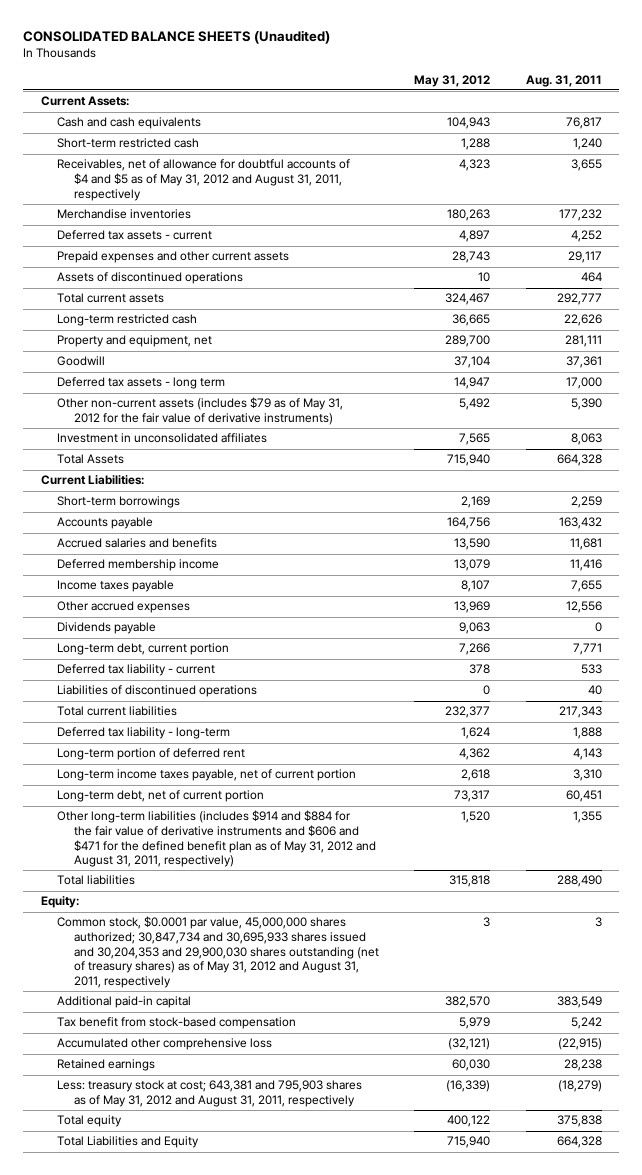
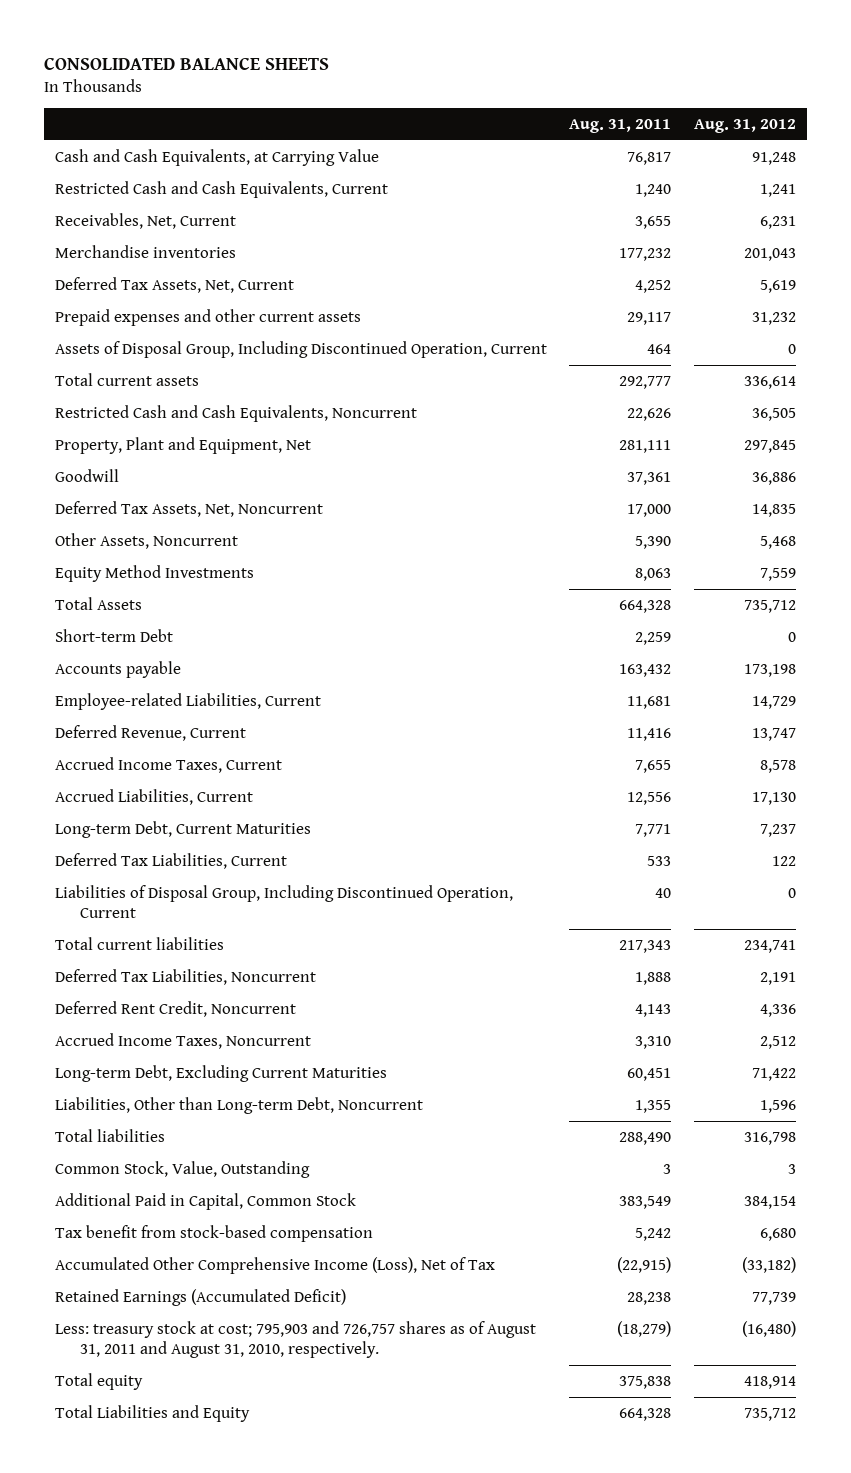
- CONSOLIDATED BALANCE SHEETS (Unaudited)
+ CONSOLIDATED BALANCE SHEETS
- | May 31, 2012 | Aug. 31, 2011
+ | Aug. 31, 2011 | Aug. 31, 2012
- Current Assets:
- Cash and cash equivalents | 104,943 | 76,817
- Short-term restricted cash | 1,288 | 1,240
- Receivables, net of allowance for doubtful accounts of $4 and $5 as of May 31, 2012 and August 31, 2011, respectively | 4,323 | 3,655
+ Cash and Cash Equivalents, at Carrying Value | 76,817 | 91,248
+ Restricted Cash and Cash Equivalents, Current | 1,240 | 1,241
+ Receivables, Net, Current | 3,655 | 6,231
- Deferred tax assets - current | 4,897 | 4,252
+ Deferred Tax Assets, Net, Current | 4,252 | 5,619
- Assets of discontinued operations | 10 | 464
+ Assets of Disposal Group, Including Discontinued Operation, Current | 464 | 0
- Long-term restricted cash | 36,665 | 22,626
- Property and equipment, net | 289,700 | 281,111
+ Restricted Cash and Cash Equivalents, Noncurrent | 22,626 | 36,505
+ Property, Plant and Equipment, Net | 281,111 | 297,845
- Deferred tax assets - long term | 14,947 | 17,000
- Other non-current assets (includes $79 as of May 31, 2012 for the fair value of derivative instruments) | 5,492 | 5,390
- Investment in unconsolidated affiliates | 7,565 | 8,063
+ Deferred Tax Assets, Net, Noncurrent | 17,000 | 14,835
+ Other Assets, Noncurrent | 5,390 | 5,468
+ Equity Method Investments | 8,063 | 7,559
- Current Liabilities:
- Short-term borrowings | 2,169 | 2,259
+ Short-term Debt | 2,259 | 0
- Accrued salaries and benefits | 13,590 | 11,681
- Deferred membership income | 13,079 | 11,416
- Income taxes payable | 8,107 | 7,655
- Other accrued expenses | 13,969 | 12,556
- Dividends payable | 9,063 | 0
- Long-term debt, current portion | 7,266 | 7,771
- Deferred tax liability - current | 378 | 533
- Liabilities of discontinued operations | 0 | 40
+ Employee-related Liabilities, Current | 11,681 | 14,729
+ Deferred Revenue, Current | 11,416 | 13,747
+ Accrued Income Taxes, Current | 7,655 | 8,578
+ Accrued Liabilities, Current | 12,556 | 17,130
+ Long-term Debt, Current Maturities | 7,771 | 7,237
+ Deferred Tax Liabilities, Current | 533 | 122
+ Liabilities of Disposal Group, Including Discontinued Operation, Current | 40 | 0
- Deferred tax liability - long-term | 1,624 | 1,888
- Long-term portion of deferred rent | 4,362 | 4,143
- Long-term income taxes payable, net of current portion | 2,618 | 3,310
- Long-term debt, net of current portion | 73,317 | 60,451
- Other long-term liabilities (includes $914 and $884 for the fair value of derivative instruments and $606 and $471 for the defined benefit plan as of May 31, 2012 and August 31, 2011, respectively) | 1,520 | 1,355
+ Deferred Tax Liabilities, Noncurrent | 1,888 | 2,191
+ Deferred Rent Credit, Noncurrent | 4,143 | 4,336
+ Accrued Income Taxes, Noncurrent | 3,310 | 2,512
+ Long-term Debt, Excluding Current Maturities | 60,451 | 71,422
+ Liabilities, Other than Long-term Debt, Noncurrent | 1,355 | 1,596
- Equity:
- Common stock, $0.0001 par value, 45,000,000 shares authorized; 30,847,734 and 30,695,933 shares issued and 30,204,353 and 29,900,030 shares outstanding (net of treasury shares) as of May 31, 2012 and August 31, 2011, respectively | 3 | 3
- Additional paid-in capital | 382,570 | 383,549
+ Common Stock, Value, Outstanding | 3 | 3
+ Additional Paid in Capital, Common Stock | 383,549 | 384,154
- Accumulated other comprehensive loss | (32,121) | (22,915)
- Retained earnings | 60,030 | 28,238
- Less: treasury stock at cost; 643,381 and 795,903 shares as of May 31, 2012 and August 31, 2011, respectively | (16,339) | (18,279)
+ Accumulated Other Comprehensive Income (Loss), Net of Tax | (22,915) | (33,182)
+ Retained Earnings (Accumulated Deficit) | 28,238 | 77,739
+ Less: treasury stock at cost; 795,903 and 726,757 shares as of August 31, 2011 and August 31, 2010, respectively. | (18,279) | (16,480)

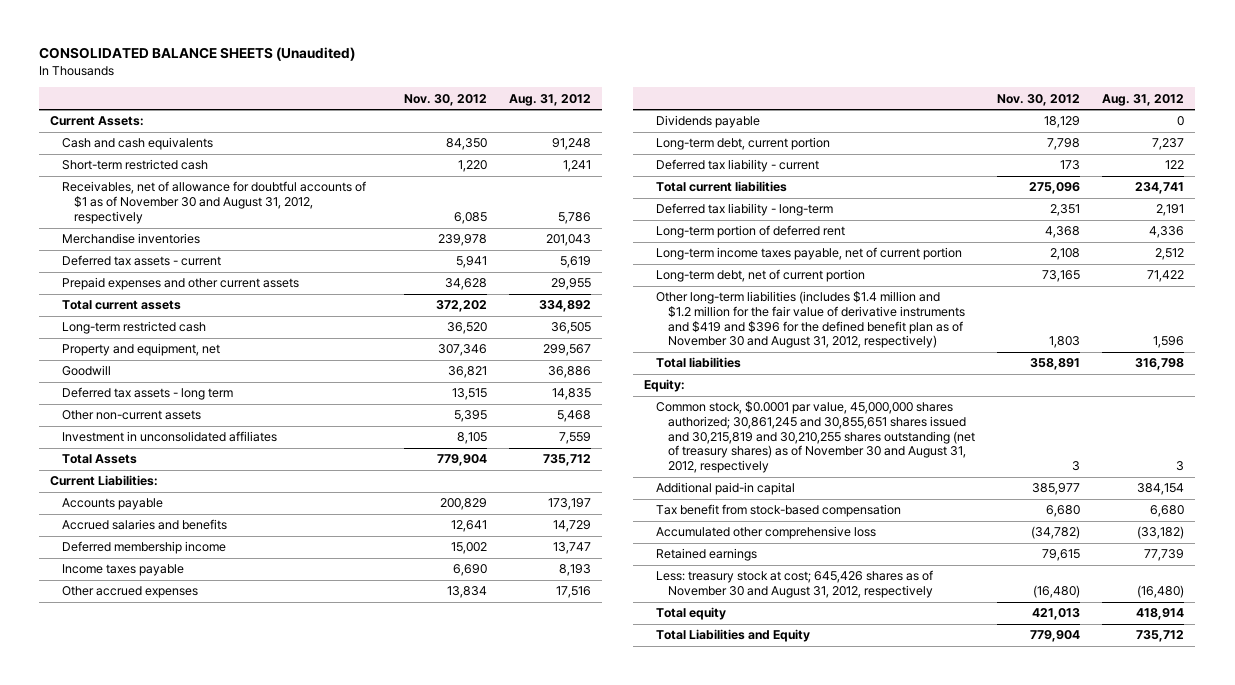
- CONSOLIDATED BALANCE SHEETS
+ CONSOLIDATED BALANCE SHEETS (Unaudited)
- | Aug. 31, 2011 | Aug. 31, 2012
+ | Nov. 30, 2012 | Aug. 31, 2012
- Cash and Cash Equivalents, at Carrying Value | 76,817 | 91,248
- Restricted Cash and Cash Equivalents, Current | 1,240 | 1,241
- Receivables, Net, Current | 3,655 | 6,231
+ Current Assets:
+ Cash and cash equivalents | 84,350 | 91,248
+ Short-term restricted cash | 1,220 | 1,241
+ Receivables, net of allowance for doubtful accounts of $1 as of November 30 and August 31, 2012, respectively | 6,085 | 5,786
- Deferred Tax Assets, Net, Current | 4,252 | 5,619
- Prepaid expenses and other current assets | 29,117 | 31,232
- Assets of Disposal Group, Including Discontinued Operation, Current | 464 | 0
- Total current assets | 292,777 | 336,614
- Restricted Cash and Cash Equivalents, Noncurrent | 22,626 | 36,505
- Property, Plant and Equipment, Net | 281,111 | 297,845
+ Deferred tax assets - current | 5,941 | 5,619
+ Prepaid expenses and other current assets | 34,628 | 29,955
+ Total current assets | 372,202 | 334,892
+ Long-term restricted cash | 36,520 | 36,505
+ Property and equipment, net | 307,346 | 299,567
- Deferred Tax Assets, Net, Noncurrent | 17,000 | 14,835
- Other Assets, Noncurrent | 5,390 | 5,468
- Equity Method Investments | 8,063 | 7,559
+ Deferred tax assets - long term | 13,515 | 14,835
+ Other non-current assets | 5,395 | 5,468
+ Investment in unconsolidated affiliates | 8,105 | 7,559
- Short-term Debt | 2,259 | 0
- Accounts payable | 163,432 | 173,198
- Employee-related Liabilities, Current | 11,681 | 14,729
- Deferred Revenue, Current | 11,416 | 13,747
- Accrued Income Taxes, Current | 7,655 | 8,578
- Accrued Liabilities, Current | 12,556 | 17,130
- Long-term Debt, Current Maturities | 7,771 | 7,237
- Deferred Tax Liabilities, Current | 533 | 122
- Liabilities of Disposal Group, Including Discontinued Operation, Current | 40 | 0
+ Current Liabilities:
+ Accounts payable | 200,829 | 173,197
+ Accrued salaries and benefits | 12,641 | 14,729
+ Deferred membership income | 15,002 | 13,747
+ Income taxes payable | 6,690 | 8,193
+ Other accrued expenses | 13,834 | 17,516
+ Dividends payable | 18,129 | 0
+ Long-term debt, current portion | 7,798 | 7,237
+ Deferred tax liability - current | 173 | 122
- Deferred Tax Liabilities, Noncurrent | 1,888 | 2,191
- Deferred Rent Credit, Noncurrent | 4,143 | 4,336
- Accrued Income Taxes, Noncurrent | 3,310 | 2,512
- Long-term Debt, Excluding Current Maturities | 60,451 | 71,422
- Liabilities, Other than Long-term Debt, Noncurrent | 1,355 | 1,596
+ Deferred tax liability - long-term | 2,351 | 2,191
+ Long-term portion of deferred rent | 4,368 | 4,336
+ Long-term income taxes payable, net of current portion | 2,108 | 2,512
+ Long-term debt, net of current portion | 73,165 | 71,422
+ Other long-term liabilities (includes $1.4 million and $1.2 million for the fair value of derivative instruments and $419 and $396 for the defined benefit plan as of November 30 and August 31, 2012, respectively) | 1,803 | 1,596
- Common Stock, Value, Outstanding | 3 | 3
- Additional Paid in Capital, Common Stock | 383,549 | 384,154
+ Equity:
+ Common stock, $0.0001 par value, 45,000,000 shares authorized; 30,861,245 and 30,855,651 shares issued and 30,215,819 and 30,210,255 shares outstanding (net of treasury shares) as of November 30 and August 31, 2012, respectively | 3 | 3
+ Additional paid-in capital | 385,977 | 384,154
- Accumulated Other Comprehensive Income (Loss), Net of Tax | (22,915) | (33,182)
- Retained Earnings (Accumulated Deficit) | 28,238 | 77,739
- Less: treasury stock at cost; 795,903 and 726,757 shares as of August 31, 2011 and August 31, 2010, respectively. | (18,279) | (16,480)
+ Accumulated other comprehensive loss | (34,782) | (33,182)
+ Retained earnings | 79,615 | 77,739
+ Less: treasury stock at cost; 645,426 shares as of November 30 and August 31, 2012, respectively | (16,480) | (16,480)

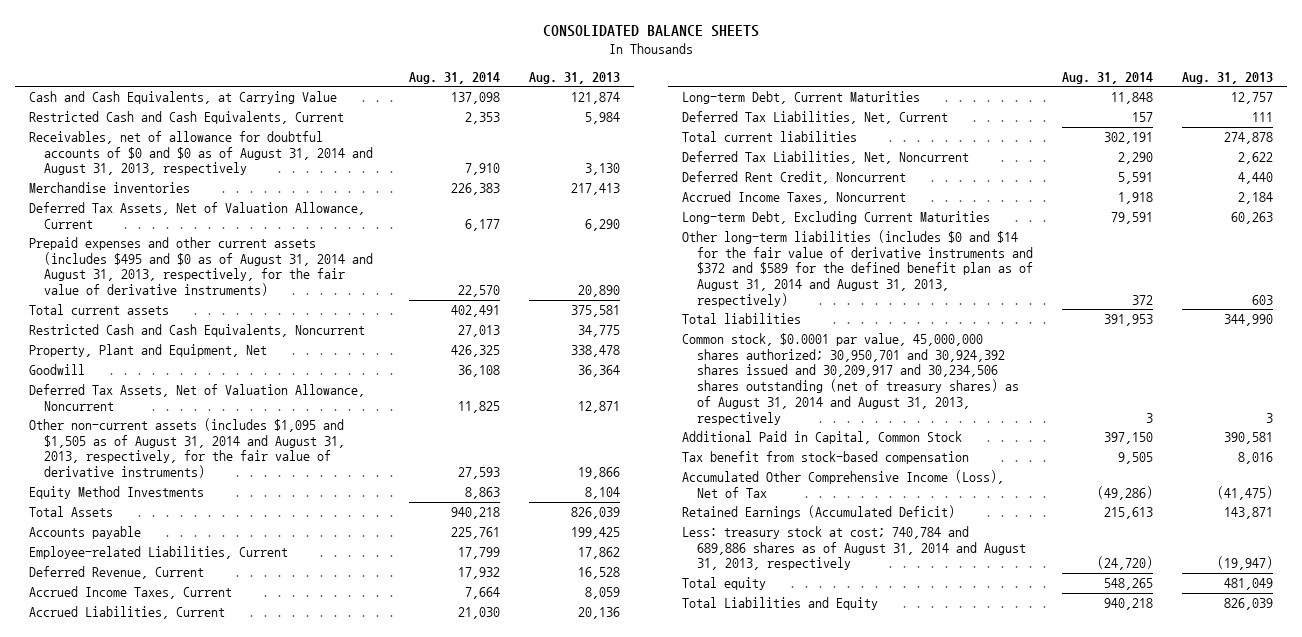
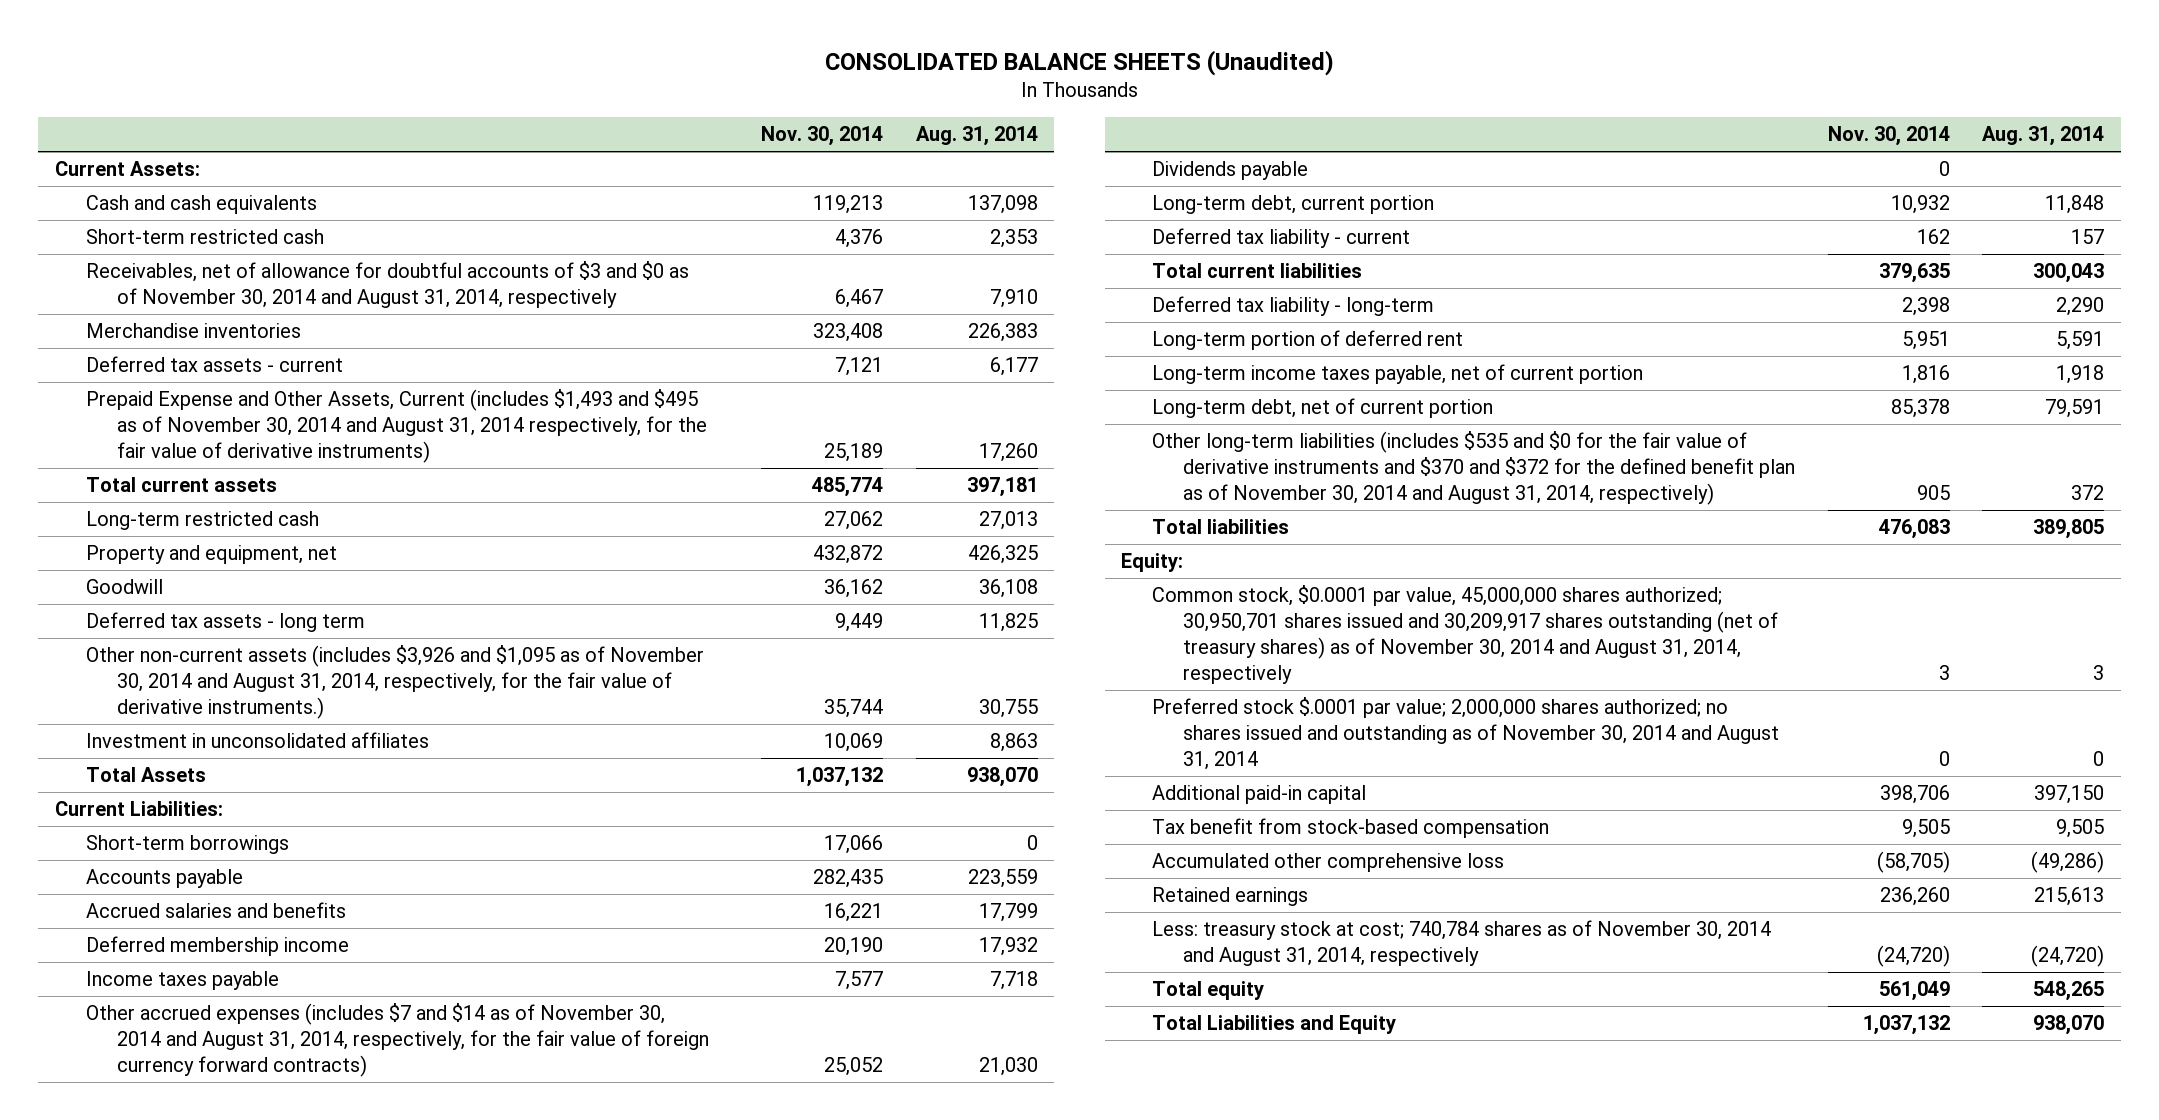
- CONSOLIDATED BALANCE SHEETS
+ CONSOLIDATED BALANCE SHEETS (Unaudited)
- | Aug. 31, 2014 | Aug. 31, 2013
+ | Nov. 30, 2014 | Aug. 31, 2014
- Cash and Cash Equivalents, at Carrying Value | 137,098 | 121,874
- Restricted Cash and Cash Equivalents, Current | 2,353 | 5,984
- Receivables, net of allowance for doubtful accounts of $0 and $0 as of August 31, 2014 and August 31, 2013, respectively | 7,910 | 3,130
+ Current Assets:
+ Cash and cash equivalents | 119,213 | 137,098
+ Short-term restricted cash | 4,376 | 2,353
+ Receivables, net of allowance for doubtful accounts of $3 and $0 as of November 30, 2014 and August 31, 2014, respectively | 6,467 | 7,910
- Deferred Tax Assets, Net of Valuation Allowance, Current | 6,177 | 6,290
- Prepaid expenses and other current assets (includes $495 and $0 as of August 31, 2014 and August 31, 2013, respectively, for the fair value of derivative instruments) | 22,570 | 20,890
- Total current assets | 402,491 | 375,581
- Restricted Cash and Cash Equivalents, Noncurrent | 27,013 | 34,775
- Property, Plant and Equipment, Net | 426,325 | 338,478
+ Deferred tax assets - current | 7,121 | 6,177
+ Prepaid Expense and Other Assets, Current (includes $1,493 and $495 as of November 30, 2014 and August 31, 2014 respectively, for the fair value of derivative instruments) | 25,189 | 17,260
+ Total current assets | 485,774 | 397,181
+ Long-term restricted cash | 27,062 | 27,013
+ Property and equipment, net | 432,872 | 426,325
- Deferred Tax Assets, Net of Valuation Allowance, Noncurrent | 11,825 | 12,871
- Other non-current assets (includes $1,095 and $1,505 as of August 31, 2014 and August 31, 2013, respectively, for the fair value of derivative instruments) | 27,593 | 19,866
- Equity Method Investments | 8,863 | 8,104
- Total Assets | 940,218 | 826,039
- Accounts payable | 225,761 | 199,425
- Employee-related Liabilities, Current | 17,799 | 17,862
- Deferred Revenue, Current | 17,932 | 16,528
- Accrued Income Taxes, Current | 7,664 | 8,059
- Accrued Liabilities, Current | 21,030 | 20,136
- Long-term Debt, Current Maturities | 11,848 | 12,757
- Deferred Tax Liabilities, Net, Current | 157 | 111
- Total current liabilities | 302,191 | 274,878
- Deferred Tax Liabilities, Net, Noncurrent | 2,290 | 2,622
- Deferred Rent Credit, Noncurrent | 5,591 | 4,440
- Accrued Income Taxes, Noncurrent | 1,918 | 2,184
- Long-term Debt, Excluding Current Maturities | 79,591 | 60,263
- Other long-term liabilities (includes $0 and $14 for the fair value of derivative instruments and $372 and $589 for the defined benefit plan as of August 31, 2014 and August 31, 2013, respectively) | 372 | 603
- Total liabilities | 391,953 | 344,990
- Common stock, $0.0001 par value, 45,000,000 shares authorized; 30,950,701 and 30,924,392 shares issued and 30,209,917 and 30,234,506 shares outstanding (net of treasury shares) as of August 31, 2014 and August 31, 2013, respectively | 3 | 3
- Additional Paid in Capital, Common Stock | 397,150 | 390,581
+ Deferred tax assets - long term | 9,449 | 11,825
+ Other non-current assets (includes $3,926 and $1,095 as of November 30, 2014 and August 31, 2014, respectively, for the fair value of derivative instruments.) | 35,744 | 30,755
+ Investment in unconsolidated affiliates | 10,069 | 8,863
+ Total Assets | 1,037,132 | 938,070
+ Current Liabilities:
+ Short-term borrowings | 17,066 | 0
+ Accounts payable | 282,435 | 223,559
+ Accrued salaries and benefits | 16,221 | 17,799
+ Deferred membership income | 20,190 | 17,932
+ Income taxes payable | 7,577 | 7,718
+ Other accrued expenses (includes $7 and $14 as of November 30, 2014 and August 31, 2014, respectively, for the fair value of foreign currency forward contracts) | 25,052 | 21,030
+ Dividends payable | 0 |
+ Long-term debt, current portion | 10,932 | 11,848
+ Deferred tax liability - current | 162 | 157
+ Total current liabilities | 379,635 | 300,043
+ Deferred tax liability - long-term | 2,398 | 2,290
+ Long-term portion of deferred rent | 5,951 | 5,591
+ Long-term income taxes payable, net of current portion | 1,816 | 1,918
+ Long-term debt, net of current portion | 85,378 | 79,591
+ Other long-term liabilities (includes $535 and $0 for the fair value of derivative instruments and $370 and $372 for the defined benefit plan as of November 30, 2014 and August 31, 2014, respectively) | 905 | 372
+ Total liabilities | 476,083 | 389,805
+ Equity:
+ Common stock, $0.0001 par value, 45,000,000 shares authorized; 30,950,701 shares issued and 30,209,917 shares outstanding (net of treasury shares) as of November 30, 2014 and August 31, 2014, respectively | 3 | 3
+ Preferred stock $.0001 par value; 2,000,000 shares authorized; no shares issued and outstanding as of November 30, 2014 and August 31, 2014 | 0 | 0
+ Additional paid-in capital | 398,706 | 397,150
- Accumulated Other Comprehensive Income (Loss), Net of Tax | (49,286) | (41,475)
- Retained Earnings (Accumulated Deficit) | 215,613 | 143,871
- Less: treasury stock at cost; 740,784 and 689,886 shares as of August 31, 2014 and August 31, 2013, respectively | (24,720) | (19,947)
+ Accumulated other comprehensive loss | (58,705) | (49,286)
+ Retained earnings | 236,260 | 215,613
+ Less: treasury stock at cost; 740,784 shares as of November 30, 2014 and August 31, 2014, respectively | (24,720) | (24,720)
- Total Liabilities and Equity | 940,218 | 826,039
+ Total Liabilities and Equity | 1,037,132 | 938,070

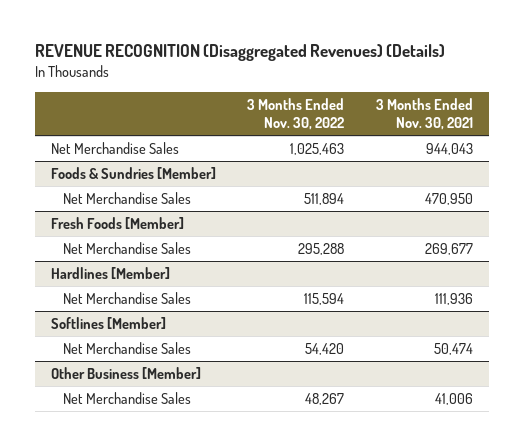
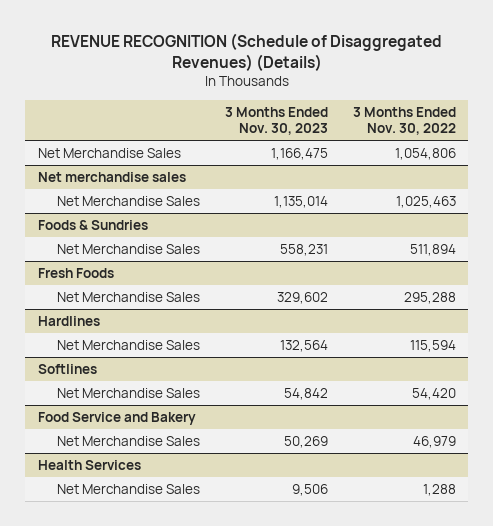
- REVENUE RECOGNITION (Disaggregated Revenues) (Details)
+ REVENUE RECOGNITION (Schedule of Disaggregated Revenues) (Details)
- | 3 Months Ended Nov. 30, 2022 | 3 Months Ended Nov. 30, 2021
+ | 3 Months Ended Nov. 30, 2023 | 3 Months Ended Nov. 30, 2022
+ Net Merchandise Sales | 1,166,475 | 1,054,806
+ Net merchandise sales
- Foods & Sundries [Member]
+ Foods & Sundries
- Fresh Foods [Member]
+ Fresh Foods
- Hardlines [Member]
+ Hardlines
- Softlines [Member]
+ Softlines
- Other Business [Member]
- Net Merchandise Sales | 48,267 | 41,006
+ Food Service and Bakery
+ Net Merchandise Sales | 50,269 | 46,979
+ Health Services
+ Net Merchandise Sales | 9,506 | 1,288

